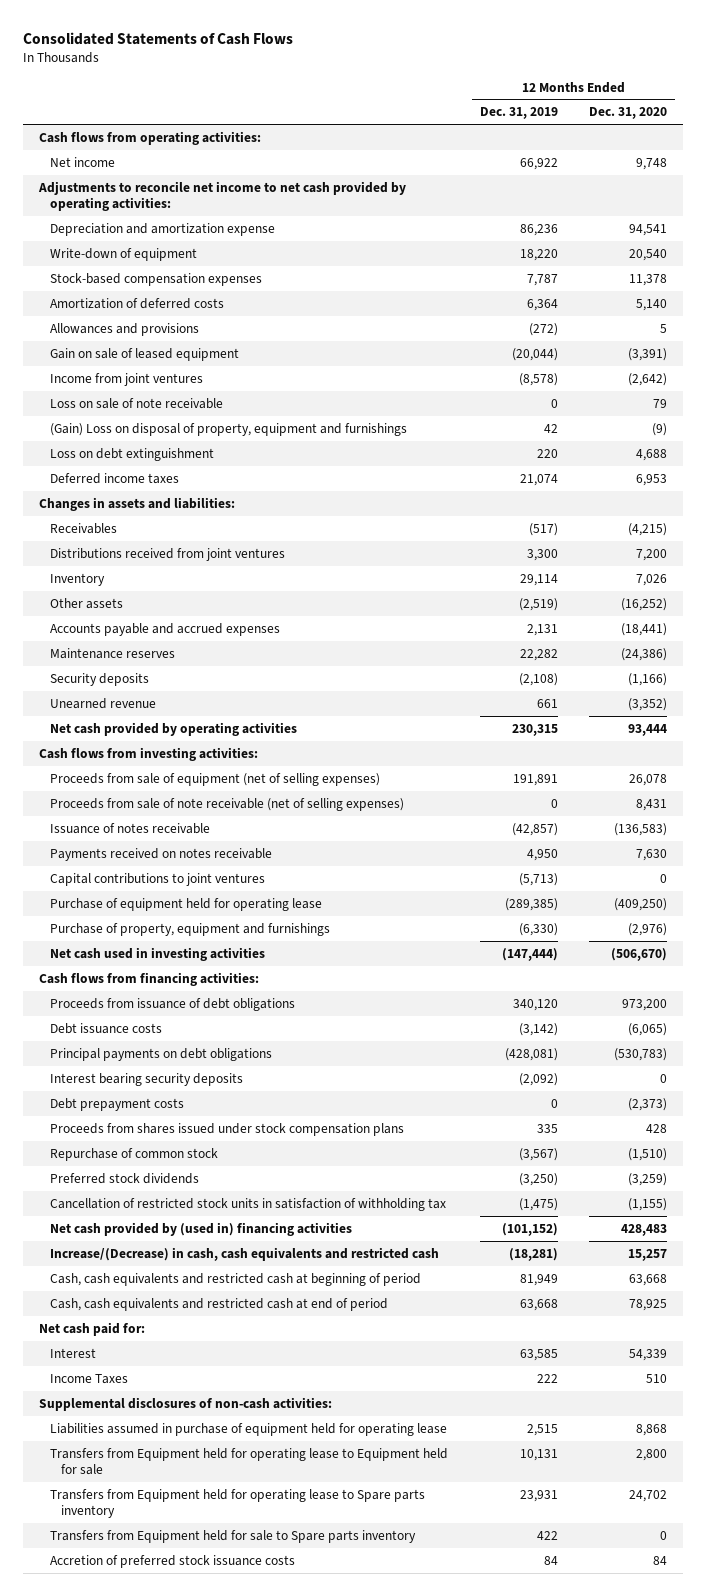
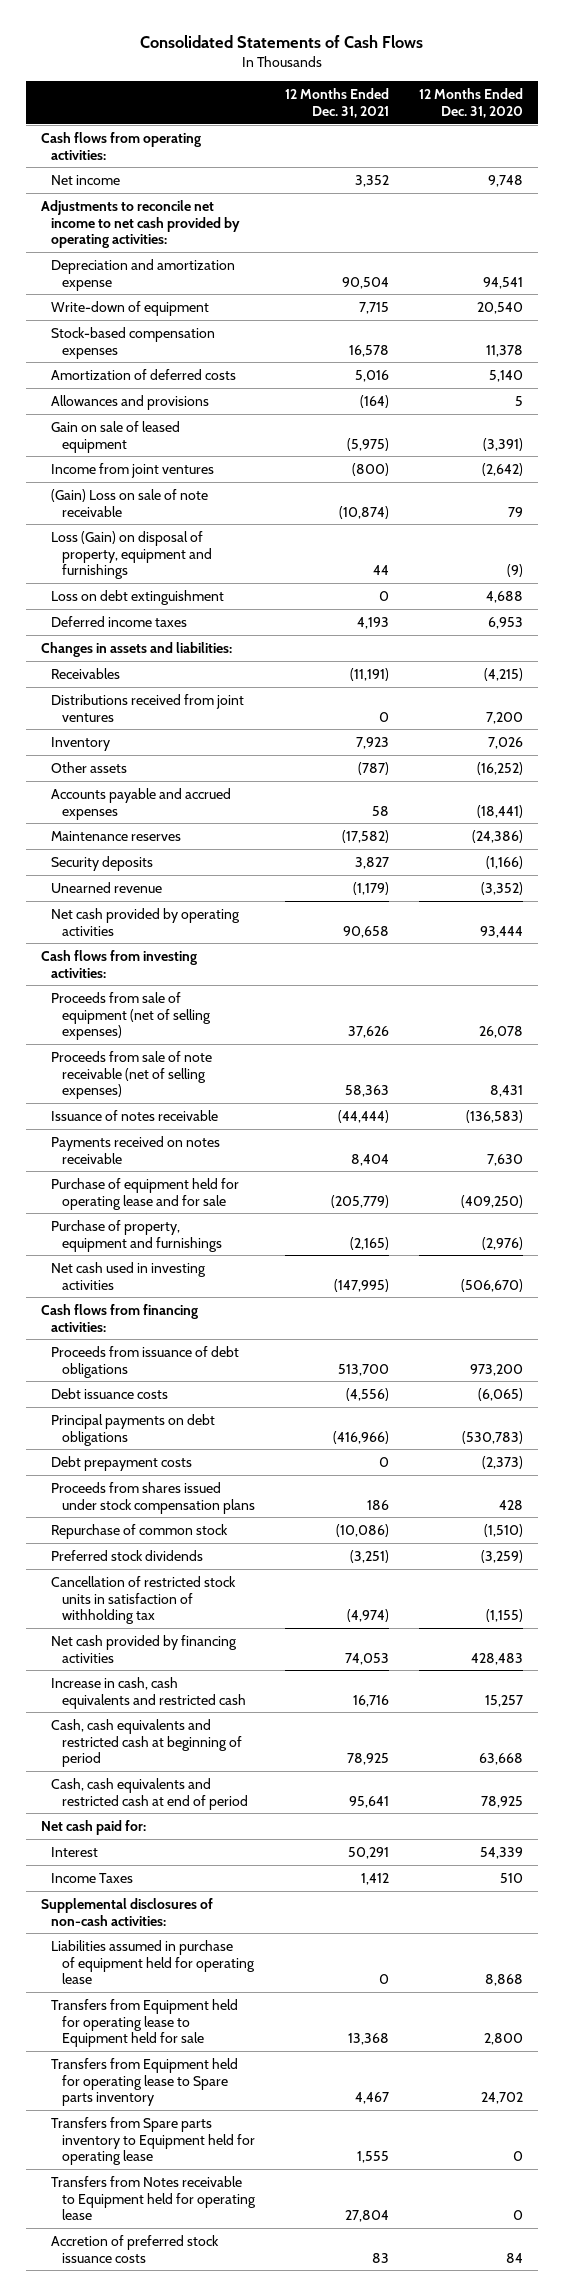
- | 12 Months Ended Dec. 31, 2019 | 12 Months Ended Dec. 31, 2020
+ | 12 Months Ended Dec. 31, 2021 | 12 Months Ended Dec. 31, 2020
- Loss on sale of note receivable | 0 | 79
- (Gain) Loss on disposal of property, equipment and furnishings | 42 | (9)
+ (Gain) Loss on sale of note receivable | (10,874) | 79
+ Loss (Gain) on disposal of property, equipment and furnishings | 44 | (9)
- Capital contributions to joint ventures | (5,713) | 0
- Purchase of equipment held for operating lease | (289,385) | (409,250)
+ Purchase of equipment held for operating lease and for sale | (205,779) | (409,250)
- Interest bearing security deposits | (2,092) | 0
- Net cash provided by (used in) financing activities | (101,152) | 428,483
- Increase/(Decrease) in cash, cash equivalents and restricted cash | (18,281) | 15,257
+ Net cash provided by financing activities | 74,053 | 428,483
+ Increase in cash, cash equivalents and restricted cash | 16,716 | 15,257
- Transfers from Equipment held for sale to Spare parts inventory | 422 | 0
+ Transfers from Spare parts inventory to Equipment held for operating lease | 1,555 | 0
+ Transfers from Notes receivable to Equipment held for operating lease | 27,804 | 0

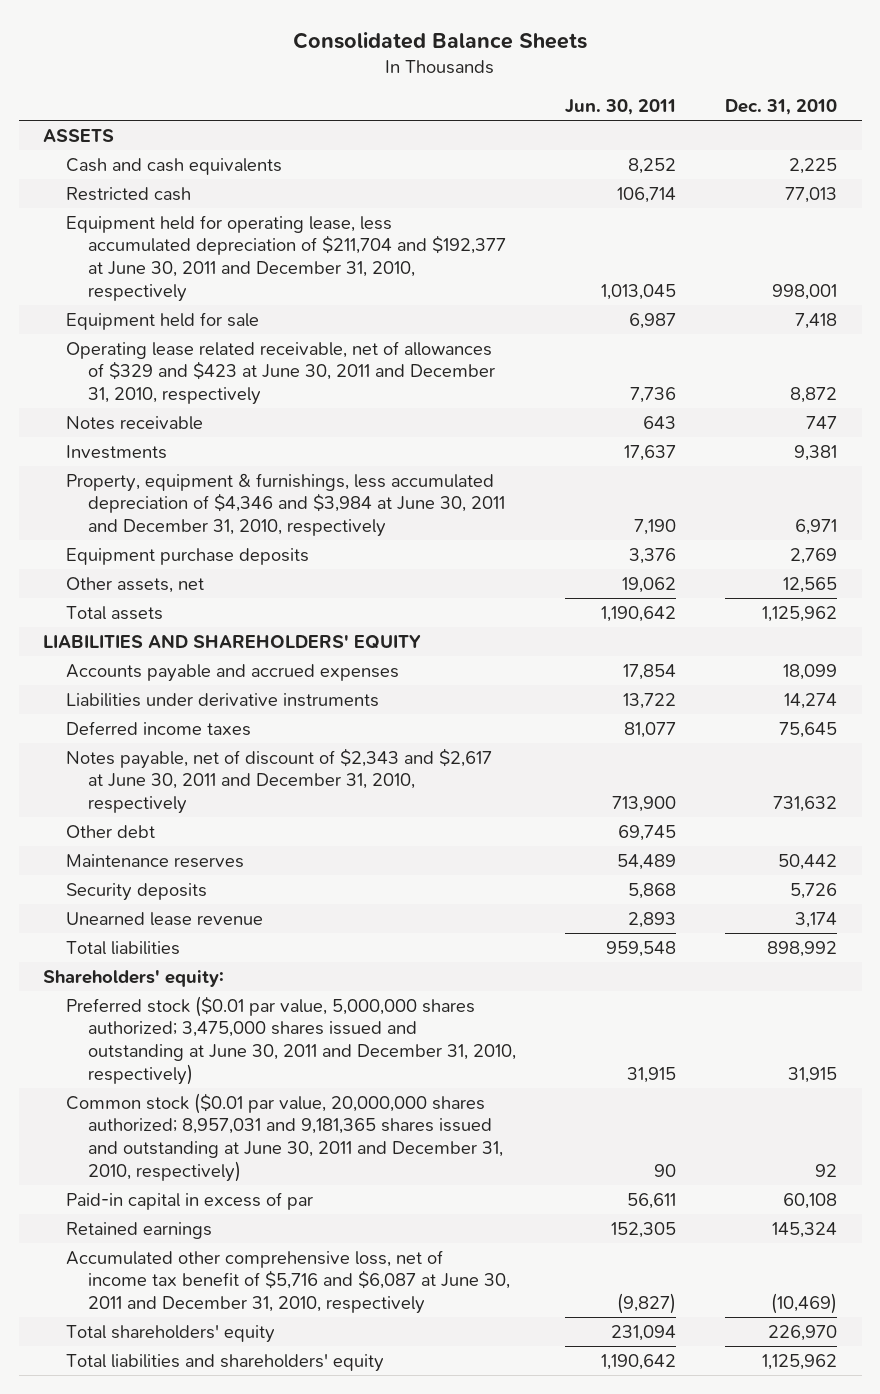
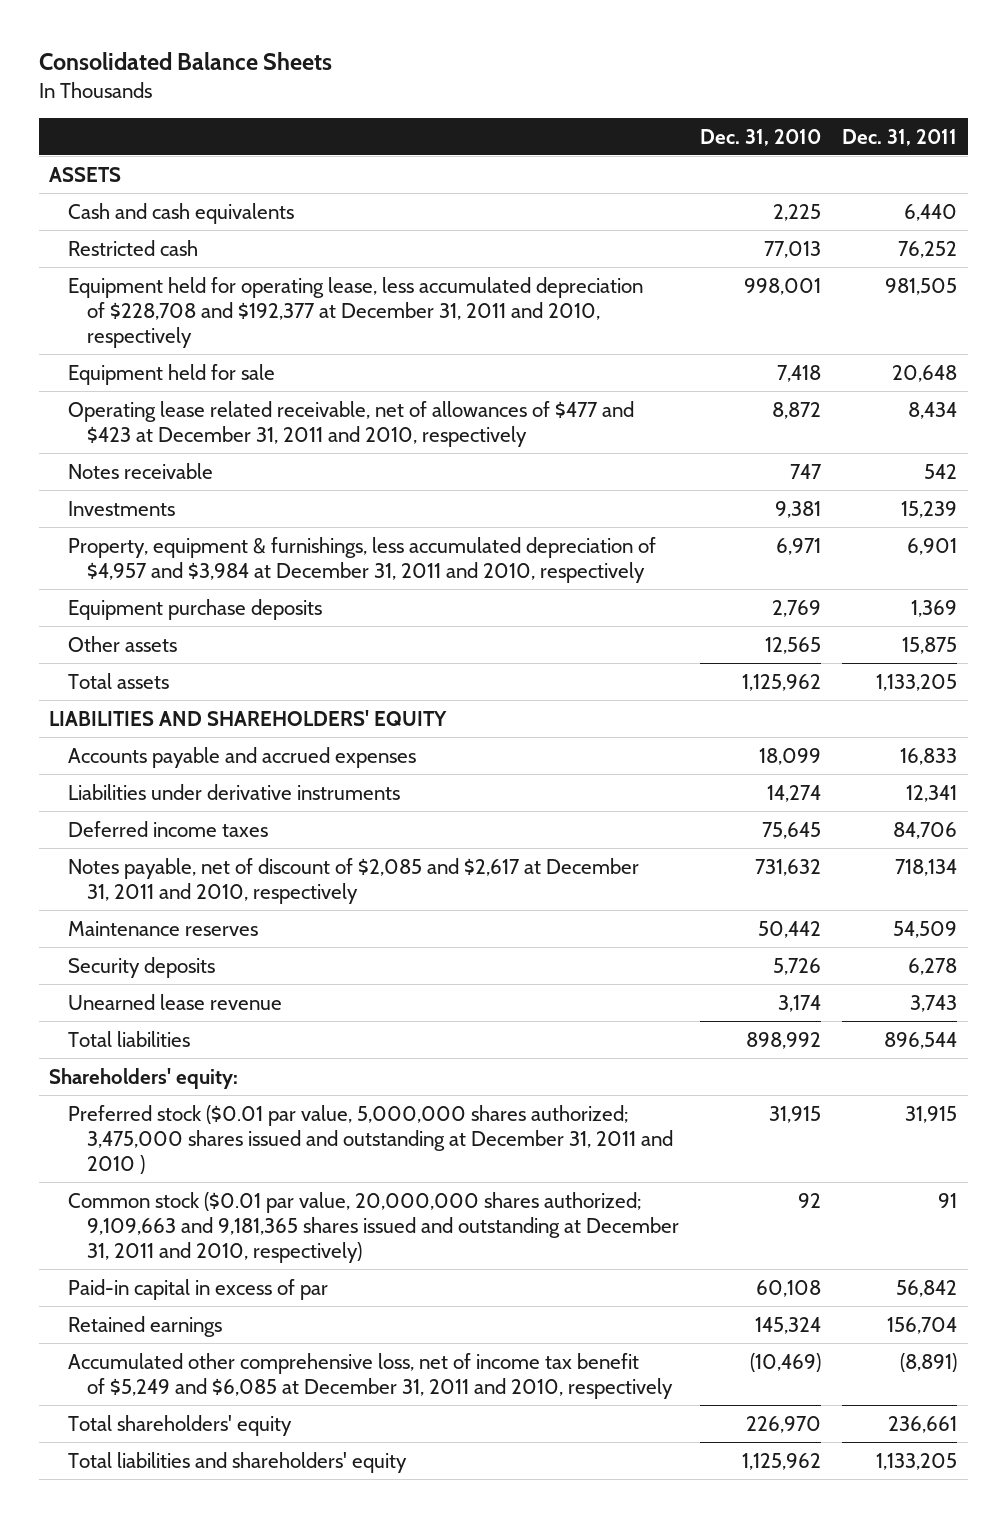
- | Jun. 30, 2011 | Dec. 31, 2010
+ | Dec. 31, 2010 | Dec. 31, 2011
- Equipment held for operating lease, less accumulated depreciation of $211,704 and $192,377 at June 30, 2011 and December 31, 2010, respectively | 1,013,045 | 998,001
+ Equipment held for operating lease, less accumulated depreciation of $228,708 and $192,377 at December 31, 2011 and 2010, respectively | 998,001 | 981,505
- Operating lease related receivable, net of allowances of $329 and $423 at June 30, 2011 and December 31, 2010, respectively | 7,736 | 8,872
+ Operating lease related receivable, net of allowances of $477 and $423 at December 31, 2011 and 2010, respectively | 8,872 | 8,434
- Property, equipment & furnishings, less accumulated depreciation of $4,346 and $3,984 at June 30, 2011 and December 31, 2010, respectively | 7,190 | 6,971
+ Property, equipment & furnishings, less accumulated depreciation of $4,957 and $3,984 at December 31, 2011 and 2010, respectively | 6,971 | 6,901
- Other assets, net | 19,062 | 12,565
+ Other assets | 12,565 | 15,875
- Notes payable, net of discount of $2,343 and $2,617 at June 30, 2011 and December 31, 2010, respectively | 713,900 | 731,632
- Other debt | 69,745 |
+ Notes payable, net of discount of $2,085 and $2,617 at December 31, 2011 and 2010, respectively | 731,632 | 718,134
- Preferred stock ($0.01 par value, 5,000,000 shares authorized; 3,475,000 shares issued and outstanding at June 30, 2011 and December 31, 2010, respectively) | 31,915 | 31,915
- Common stock ($0.01 par value, 20,000,000 shares authorized; 8,957,031 and 9,181,365 shares issued and outstanding at June 30, 2011 and December 31, 2010, respectively) | 90 | 92
+ Preferred stock ($0.01 par value, 5,000,000 shares authorized; 3,475,000 shares issued and outstanding at December 31, 2011 and 2010 ) | 31,915 | 31,915
+ Common stock ($0.01 par value, 20,000,000 shares authorized; 9,109,663 and 9,181,365 shares issued and outstanding at December 31, 2011 and 2010, respectively) | 92 | 91
- Accumulated other comprehensive loss, net of income tax benefit of $5,716 and $6,087 at June 30, 2011 and December 31, 2010, respectively | (9,827) | (10,469)
+ Accumulated other comprehensive loss, net of income tax benefit of $5,249 and $6,085 at December 31, 2011 and 2010, respectively | (10,469) | (8,891)

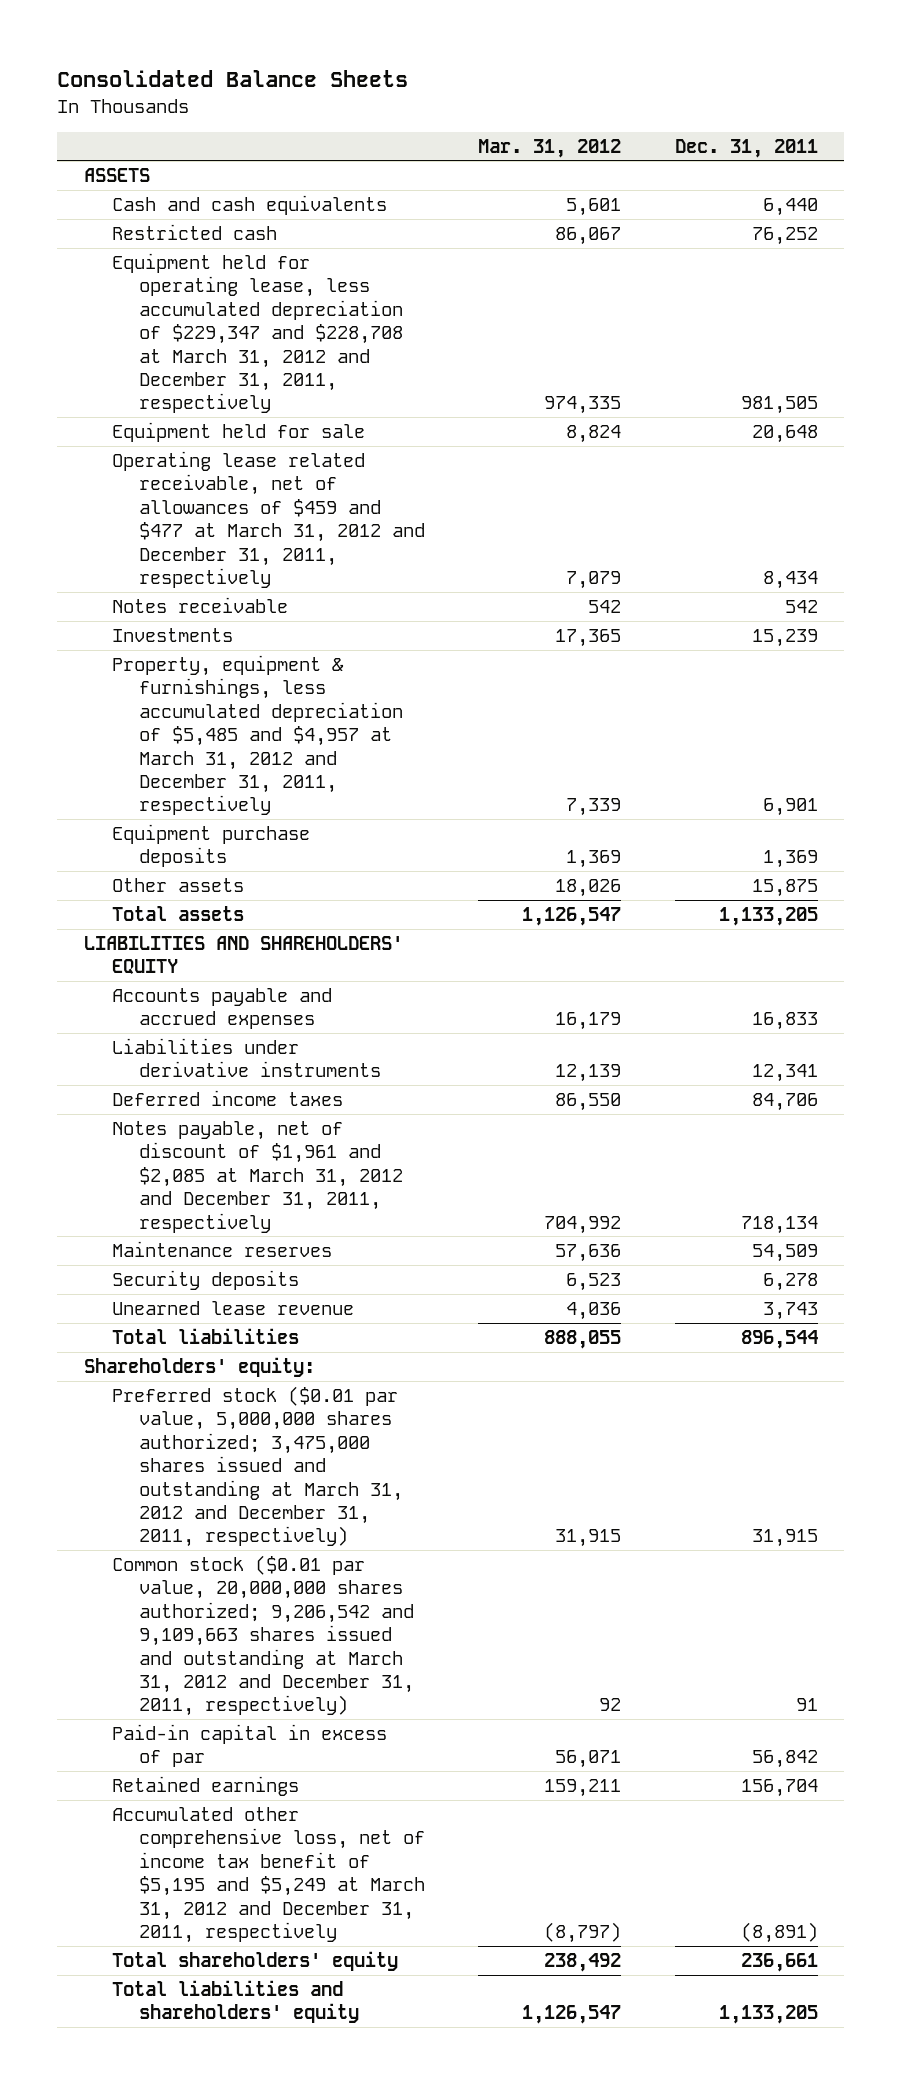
- | Dec. 31, 2010 | Dec. 31, 2011
+ | Mar. 31, 2012 | Dec. 31, 2011
- Equipment held for operating lease, less accumulated depreciation of $228,708 and $192,377 at December 31, 2011 and 2010, respectively | 998,001 | 981,505
+ Equipment held for operating lease, less accumulated depreciation of $229,347 and $228,708 at March 31, 2012 and December 31, 2011, respectively | 974,335 | 981,505
- Operating lease related receivable, net of allowances of $477 and $423 at December 31, 2011 and 2010, respectively | 8,872 | 8,434
+ Operating lease related receivable, net of allowances of $459 and $477 at March 31, 2012 and December 31, 2011, respectively | 7,079 | 8,434
- Property, equipment & furnishings, less accumulated depreciation of $4,957 and $3,984 at December 31, 2011 and 2010, respectively | 6,971 | 6,901
+ Property, equipment & furnishings, less accumulated depreciation of $5,485 and $4,957 at March 31, 2012 and December 31, 2011, respectively | 7,339 | 6,901
- Notes payable, net of discount of $2,085 and $2,617 at December 31, 2011 and 2010, respectively | 731,632 | 718,134
+ Notes payable, net of discount of $1,961 and $2,085 at March 31, 2012 and December 31, 2011, respectively | 704,992 | 718,134
- Preferred stock ($0.01 par value, 5,000,000 shares authorized; 3,475,000 shares issued and outstanding at December 31, 2011 and 2010 ) | 31,915 | 31,915
- Common stock ($0.01 par value, 20,000,000 shares authorized; 9,109,663 and 9,181,365 shares issued and outstanding at December 31, 2011 and 2010, respectively) | 92 | 91
+ Preferred stock ($0.01 par value, 5,000,000 shares authorized; 3,475,000 shares issued and outstanding at March 31, 2012 and December 31, 2011, respectively) | 31,915 | 31,915
+ Common stock ($0.01 par value, 20,000,000 shares authorized; 9,206,542 and 9,109,663 shares issued and outstanding at March 31, 2012 and December 31, 2011, respectively) | 92 | 91
- Accumulated other comprehensive loss, net of income tax benefit of $5,249 and $6,085 at December 31, 2011 and 2010, respectively | (10,469) | (8,891)
+ Accumulated other comprehensive loss, net of income tax benefit of $5,195 and $5,249 at March 31, 2012 and December 31, 2011, respectively | (8,797) | (8,891)

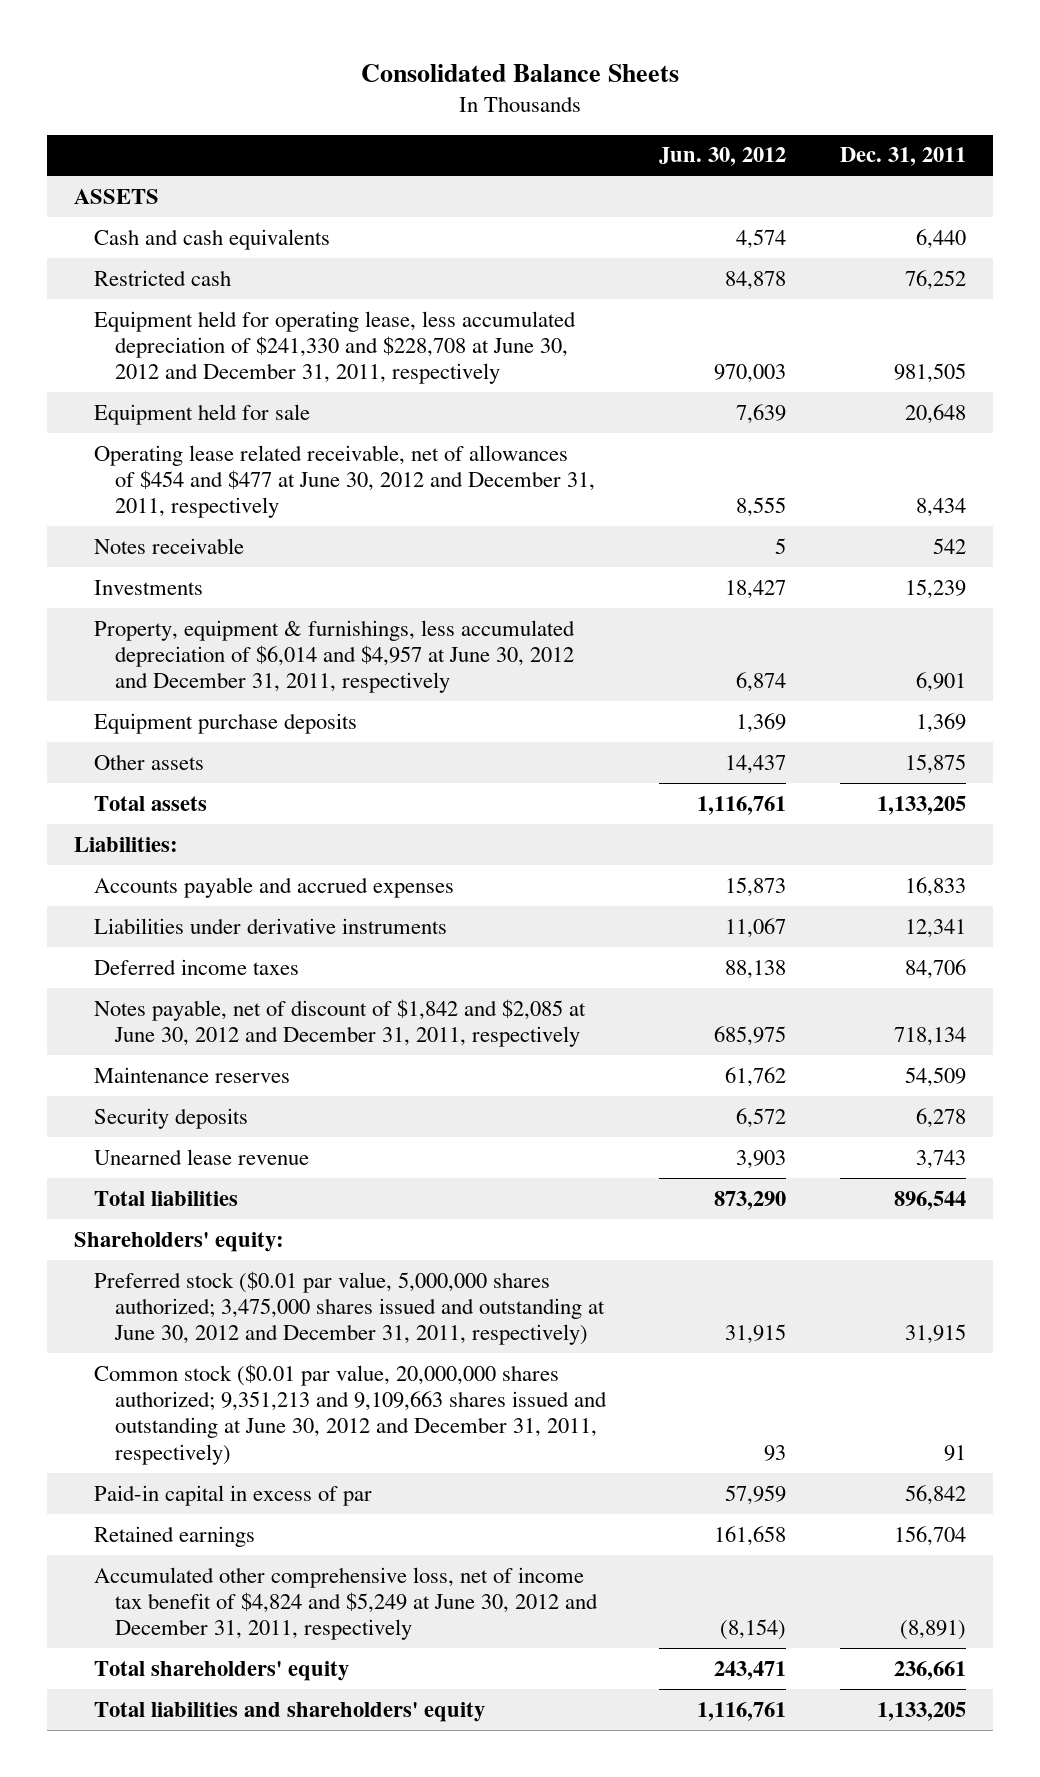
- | Mar. 31, 2012 | Dec. 31, 2011
+ | Jun. 30, 2012 | Dec. 31, 2011
- Equipment held for operating lease, less accumulated depreciation of $229,347 and $228,708 at March 31, 2012 and December 31, 2011, respectively | 974,335 | 981,505
+ Equipment held for operating lease, less accumulated depreciation of $241,330 and $228,708 at June 30, 2012 and December 31, 2011, respectively | 970,003 | 981,505
- Operating lease related receivable, net of allowances of $459 and $477 at March 31, 2012 and December 31, 2011, respectively | 7,079 | 8,434
+ Operating lease related receivable, net of allowances of $454 and $477 at June 30, 2012 and December 31, 2011, respectively | 8,555 | 8,434
- Property, equipment & furnishings, less accumulated depreciation of $5,485 and $4,957 at March 31, 2012 and December 31, 2011, respectively | 7,339 | 6,901
+ Property, equipment & furnishings, less accumulated depreciation of $6,014 and $4,957 at June 30, 2012 and December 31, 2011, respectively | 6,874 | 6,901
- LIABILITIES AND SHAREHOLDERS' EQUITY
+ Liabilities:
- Notes payable, net of discount of $1,961 and $2,085 at March 31, 2012 and December 31, 2011, respectively | 704,992 | 718,134
+ Notes payable, net of discount of $1,842 and $2,085 at June 30, 2012 and December 31, 2011, respectively | 685,975 | 718,134
- Preferred stock ($0.01 par value, 5,000,000 shares authorized; 3,475,000 shares issued and outstanding at March 31, 2012 and December 31, 2011, respectively) | 31,915 | 31,915
- Common stock ($0.01 par value, 20,000,000 shares authorized; 9,206,542 and 9,109,663 shares issued and outstanding at March 31, 2012 and December 31, 2011, respectively) | 92 | 91
+ Preferred stock ($0.01 par value, 5,000,000 shares authorized; 3,475,000 shares issued and outstanding at June 30, 2012 and December 31, 2011, respectively) | 31,915 | 31,915
+ Common stock ($0.01 par value, 20,000,000 shares authorized; 9,351,213 and 9,109,663 shares issued and outstanding at June 30, 2012 and December 31, 2011, respectively) | 93 | 91
- Accumulated other comprehensive loss, net of income tax benefit of $5,195 and $5,249 at March 31, 2012 and December 31, 2011, respectively | (8,797) | (8,891)
+ Accumulated other comprehensive loss, net of income tax benefit of $4,824 and $5,249 at June 30, 2012 and December 31, 2011, respectively | (8,154) | (8,891)

